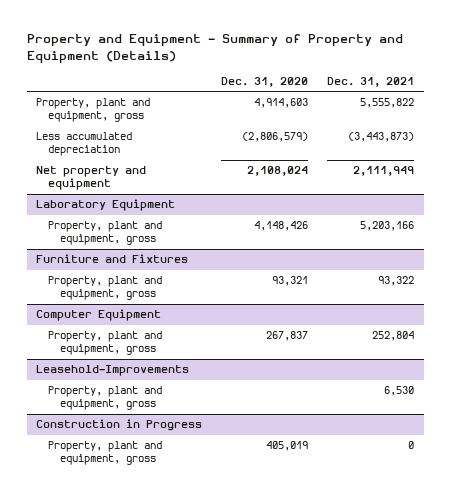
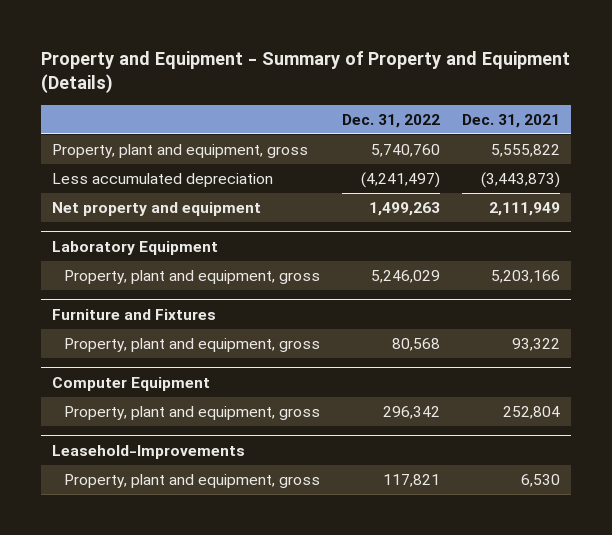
- | Dec. 31, 2020 | Dec. 31, 2021
+ | Dec. 31, 2022 | Dec. 31, 2021
- Construction in Progress
- Property, plant and equipment, gross | 405,019 | 0

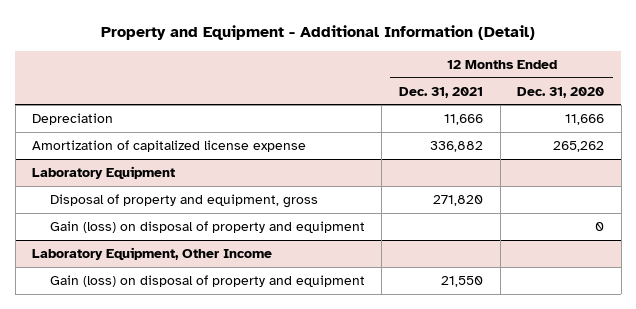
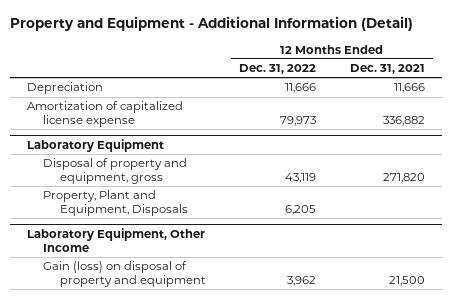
- | 12 Months Ended Dec. 31, 2021 | 12 Months Ended Dec. 31, 2020
+ | 12 Months Ended Dec. 31, 2022 | 12 Months Ended Dec. 31, 2021
@ Laboratory Equipment
- Gain (loss) on disposal of property and equipment | | 0
+ Property, Plant and Equipment, Disposals | 6,205 |
@ Laboratory Equipment, Other Income
- Gain (loss) on disposal of property and equipment | 21,550 |
+ Gain (loss) on disposal of property and equipment | 3,962 | 21,500

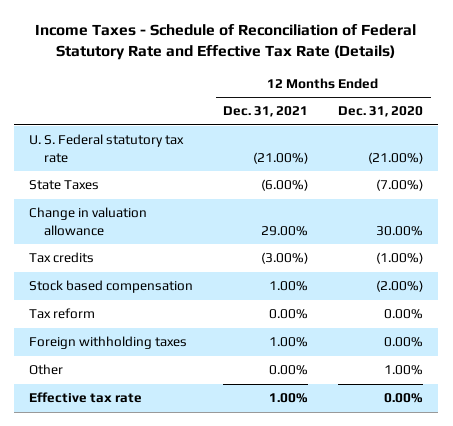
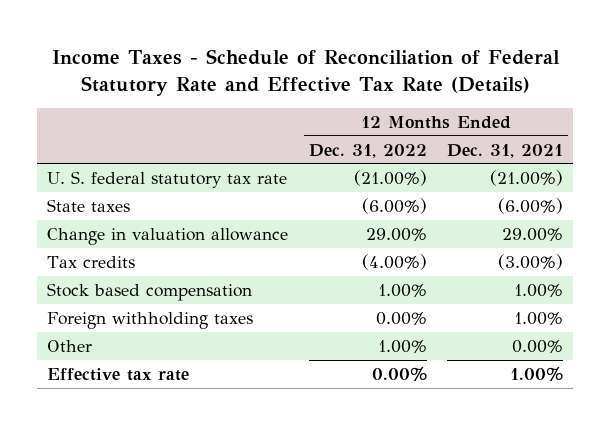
- | 12 Months Ended Dec. 31, 2021 | 12 Months Ended Dec. 31, 2020
+ | 12 Months Ended Dec. 31, 2022 | 12 Months Ended Dec. 31, 2021
- U. S. Federal statutory tax rate | (21.00%) | (21.00%)
- State Taxes | (6.00%) | (7.00%)
+ U. S. federal statutory tax rate | (21.00%) | (21.00%)
+ State taxes | (6.00%) | (6.00%)
- Tax reform | 0.00% | 0.00%

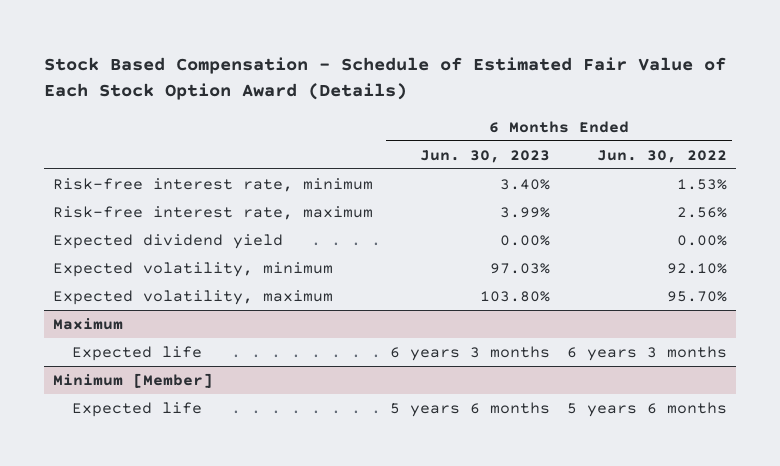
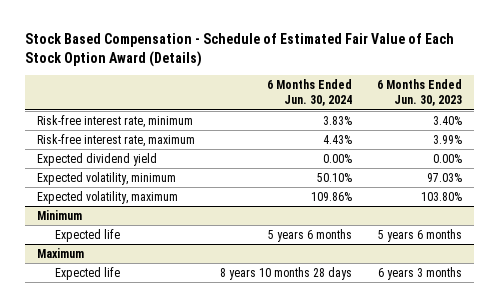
- | 6 Months Ended Jun. 30, 2023 | 6 Months Ended Jun. 30, 2022
+ | 6 Months Ended Jun. 30, 2024 | 6 Months Ended Jun. 30, 2023
+ Minimum
+ Expected life | 5 years 6 months | 5 years 6 months
- Minimum [Member]
- Expected life | 5 years 6 months | 5 years 6 months

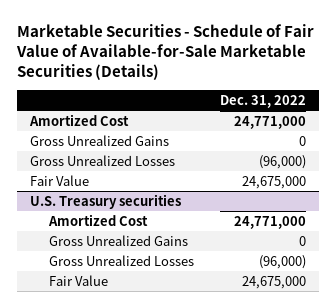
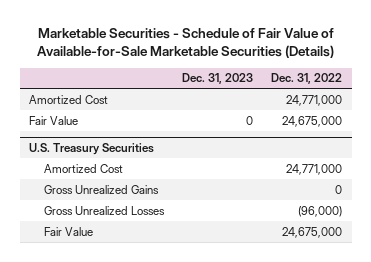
- | Dec. 31, 2022
+ | Dec. 31, 2023 | Dec. 31, 2022
- Gross Unrealized Gains | 0
- Gross Unrealized Losses | (96,000)
- U.S. Treasury securities
+ U.S. Treasury Securities

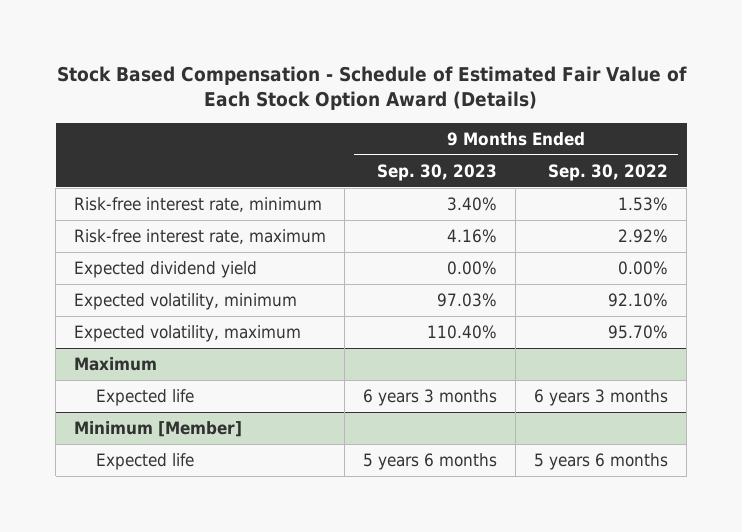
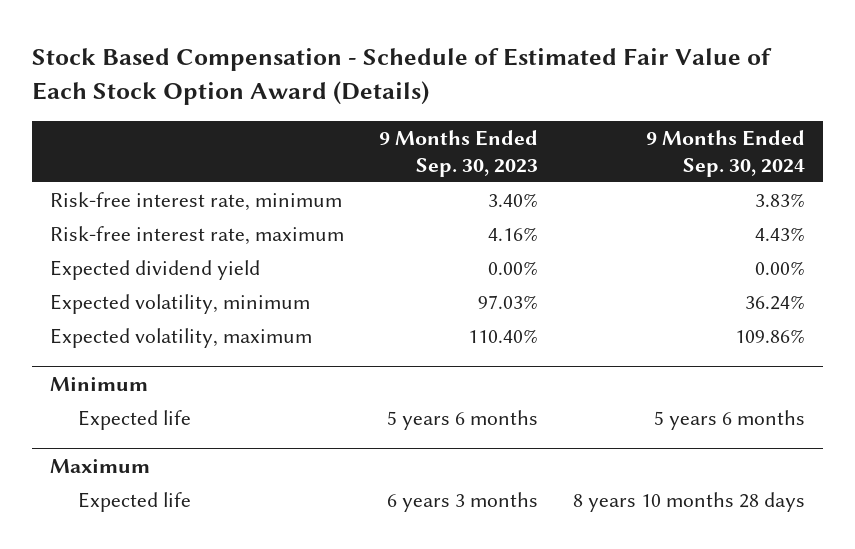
- | 9 Months Ended Sep. 30, 2023 | 9 Months Ended Sep. 30, 2022
+ | 9 Months Ended Sep. 30, 2023 | 9 Months Ended Sep. 30, 2024
+ Minimum
+ Expected life | 5 years 6 months | 5 years 6 months
- Minimum [Member]
- Expected life | 5 years 6 months | 5 years 6 months

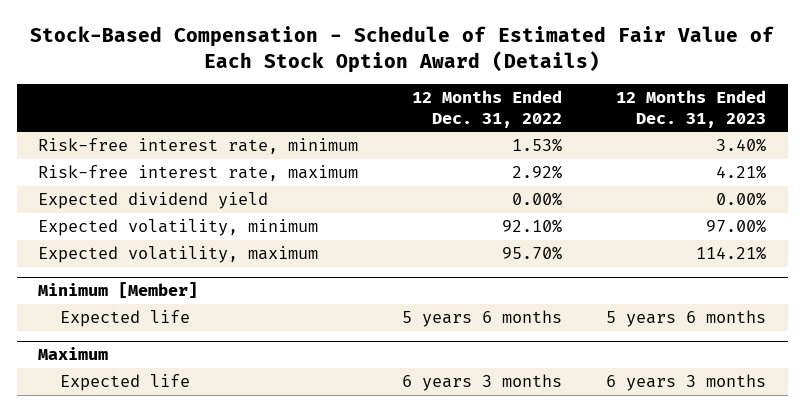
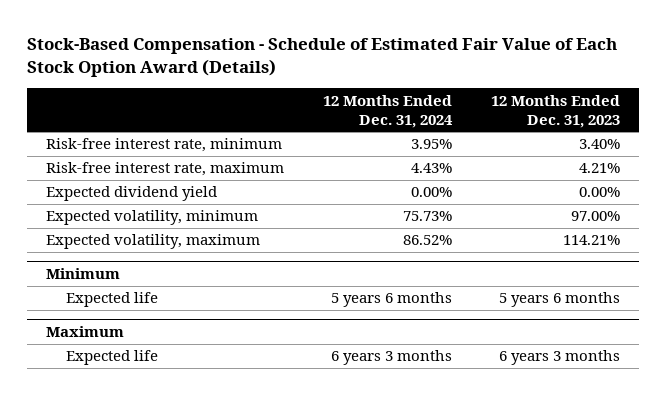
- | 12 Months Ended Dec. 31, 2022 | 12 Months Ended Dec. 31, 2023
+ | 12 Months Ended Dec. 31, 2024 | 12 Months Ended Dec. 31, 2023
- Minimum [Member]
+ Minimum

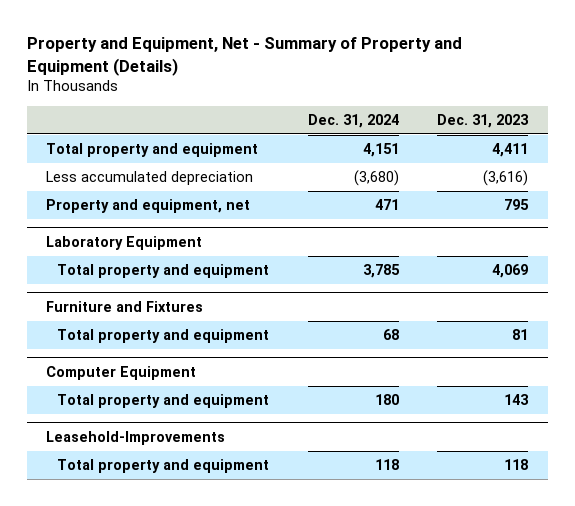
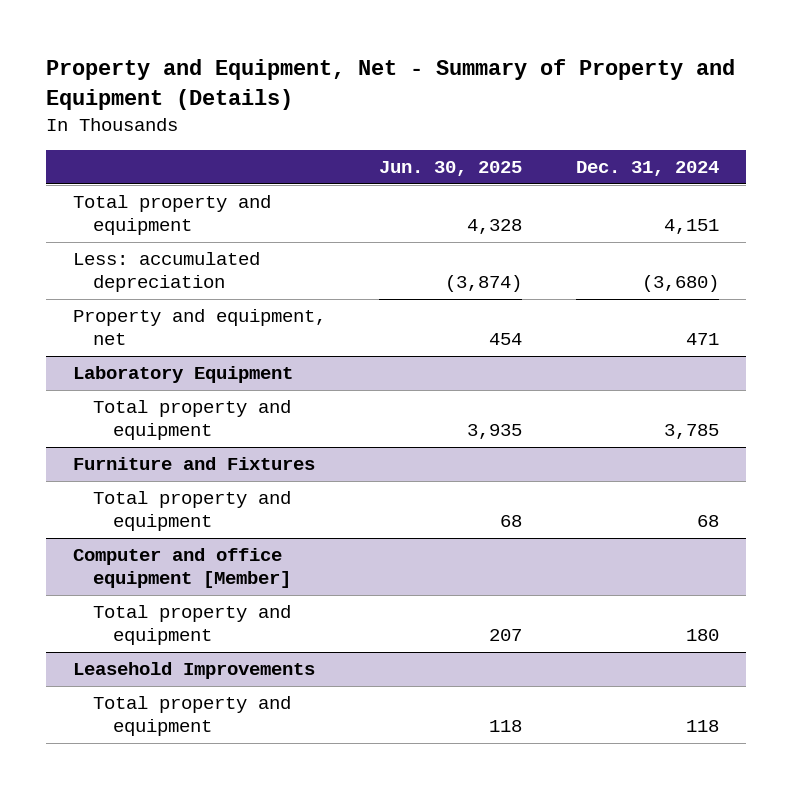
- | Dec. 31, 2024 | Dec. 31, 2023
+ | Jun. 30, 2025 | Dec. 31, 2024
- Less accumulated depreciation | (3,680) | (3,616)
+ Less: accumulated depreciation | (3,874) | (3,680)
- Computer Equipment
+ Computer and office equipment [Member]
- Leasehold-Improvements
+ Leasehold Improvements

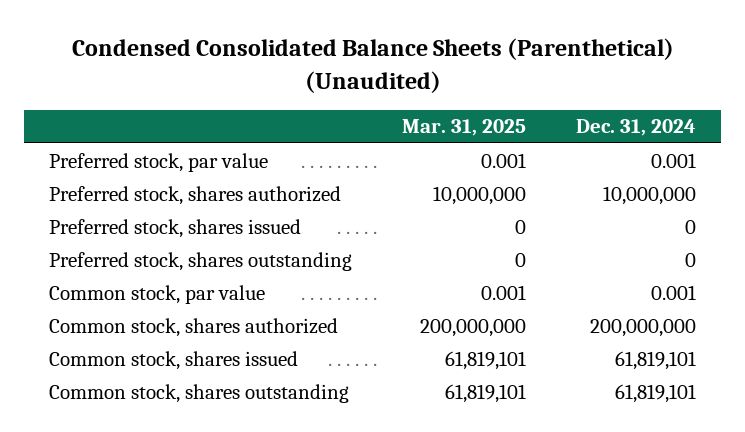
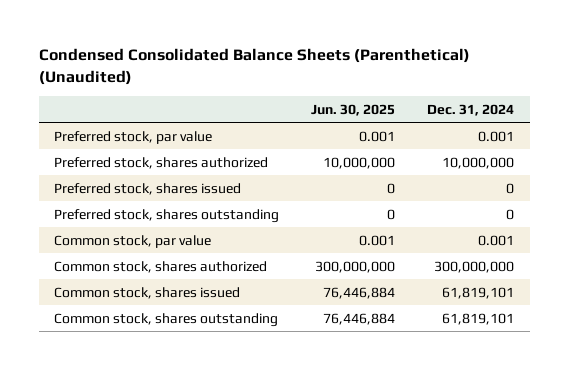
- | Mar. 31, 2025 | Dec. 31, 2024
+ | Jun. 30, 2025 | Dec. 31, 2024
- Common stock, shares authorized | 200,000,000 | 200,000,000
+ Common stock, shares authorized | 300,000,000 | 300,000,000

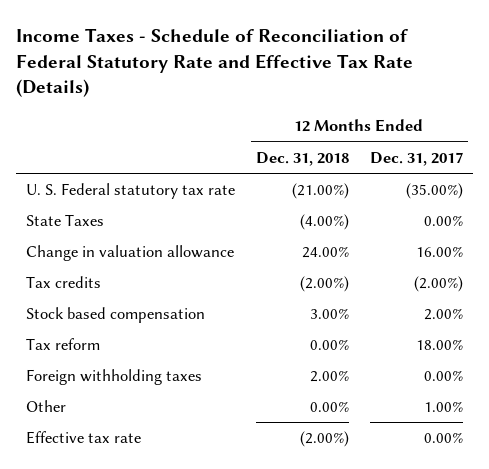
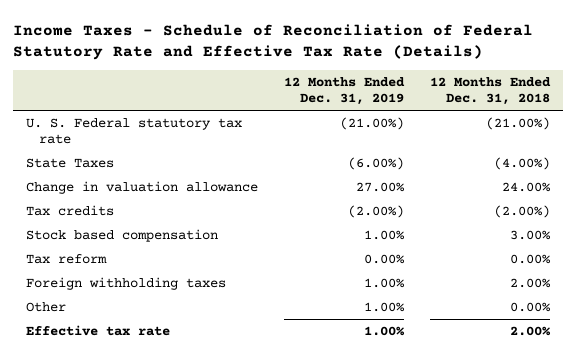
- | 12 Months Ended Dec. 31, 2018 | 12 Months Ended Dec. 31, 2017
+ | 12 Months Ended Dec. 31, 2019 | 12 Months Ended Dec. 31, 2018
- Effective tax rate | (2.00%) | 0.00%
+ Effective tax rate | 1.00% | 2.00%

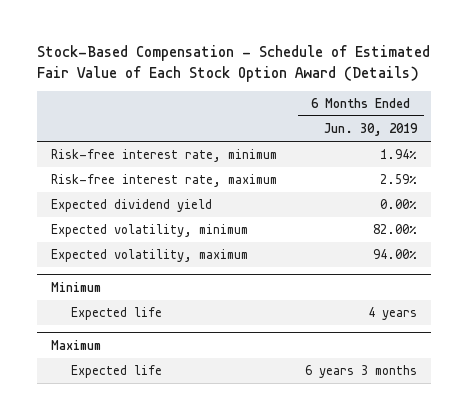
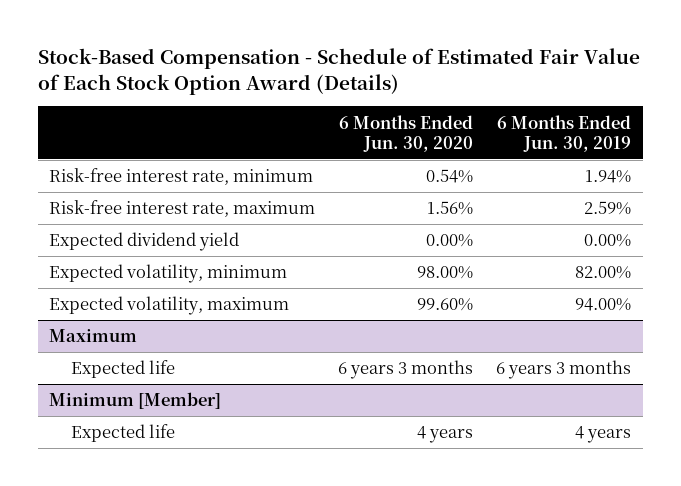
- | 6 Months Ended Jun. 30, 2019
+ | 6 Months Ended Jun. 30, 2020 | 6 Months Ended Jun. 30, 2019
- Minimum
- Expected life | 4 years
+ Minimum [Member]
+ Expected life | 4 years | 4 years

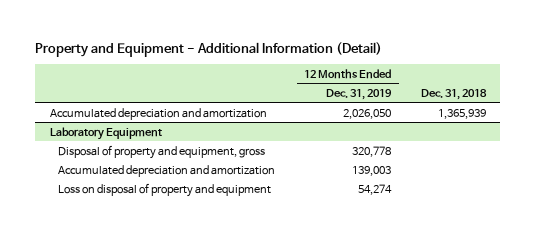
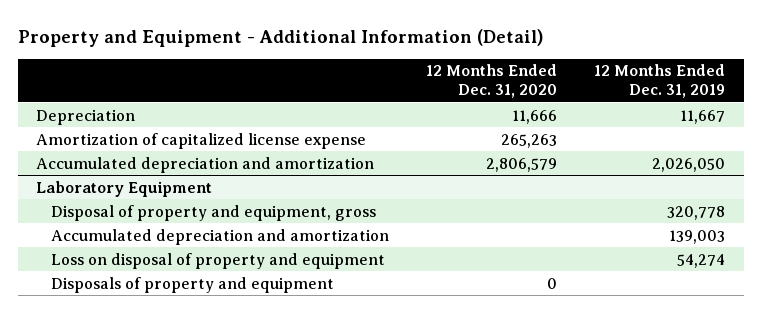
- | 12 Months Ended Dec. 31, 2019 | Dec. 31, 2018
+ | 12 Months Ended Dec. 31, 2020 | 12 Months Ended Dec. 31, 2019
+ Depreciation | 11,666 | 11,667
+ Amortization of capitalized license expense | 265,263 |
@ Laboratory Equipment
+ Disposals of property and equipment | 0 |

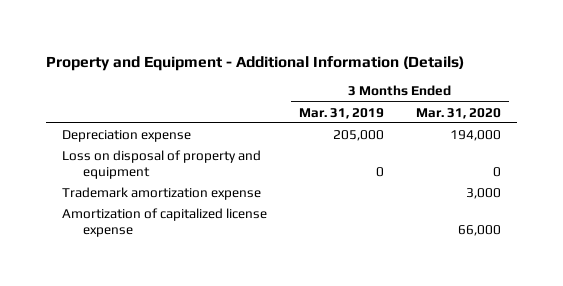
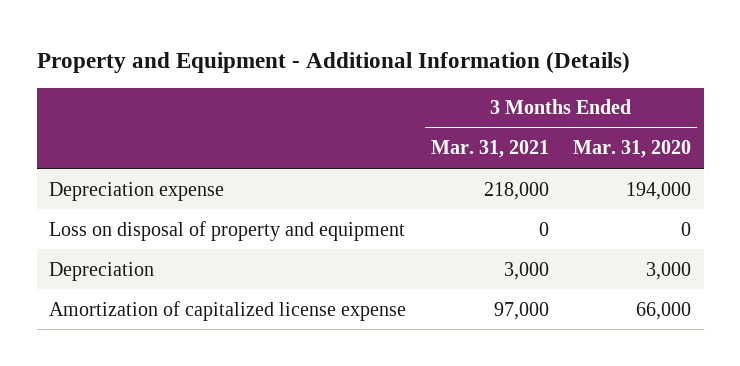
- | 3 Months Ended Mar. 31, 2019 | 3 Months Ended Mar. 31, 2020
+ | 3 Months Ended Mar. 31, 2021 | 3 Months Ended Mar. 31, 2020
- Trademark amortization expense | | 3,000
+ Depreciation | 3,000 | 3,000

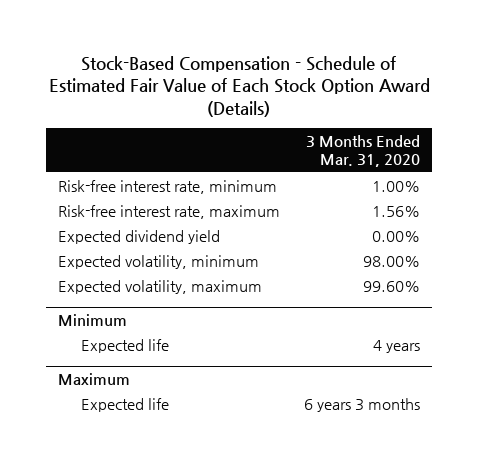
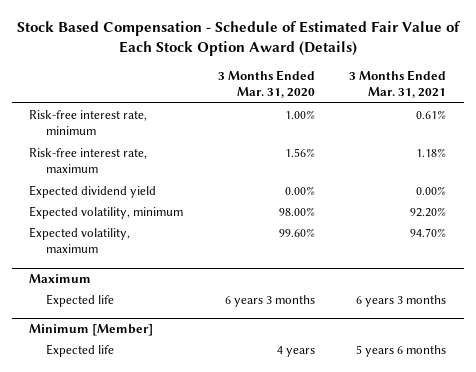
- Stock-Based Compensation - Schedule of Estimated Fair Value of Each Stock Option Award (Details)
+ Stock Based Compensation - Schedule of Estimated Fair Value of Each Stock Option Award (Details)
- | 3 Months Ended Mar. 31, 2020
+ | 3 Months Ended Mar. 31, 2020 | 3 Months Ended Mar. 31, 2021
- Minimum
- Expected life | 4 years
+ Minimum [Member]
+ Expected life | 4 years | 5 years 6 months

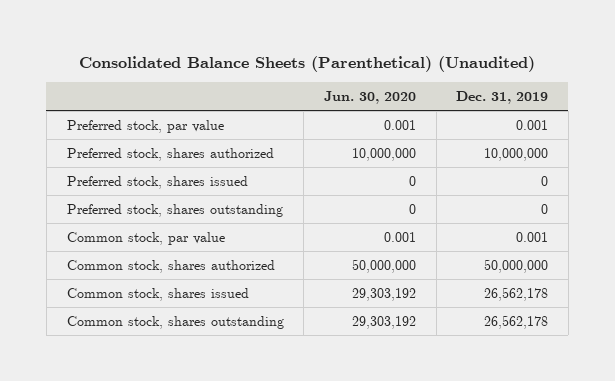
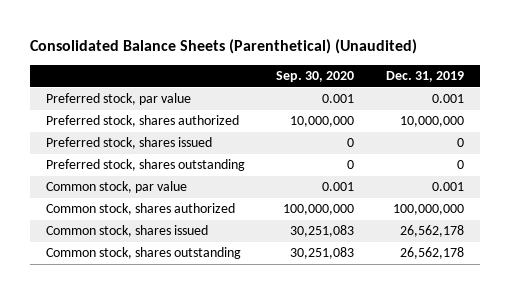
- | Jun. 30, 2020 | Dec. 31, 2019
+ | Sep. 30, 2020 | Dec. 31, 2019
- Common stock, shares authorized | 50,000,000 | 50,000,000
+ Common stock, shares authorized | 100,000,000 | 100,000,000

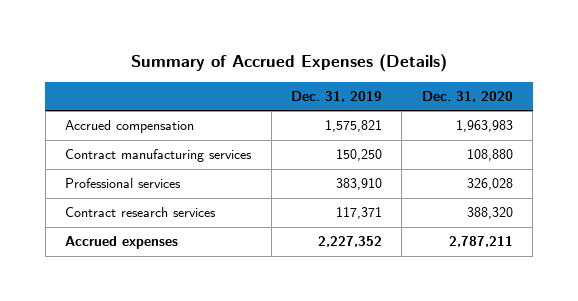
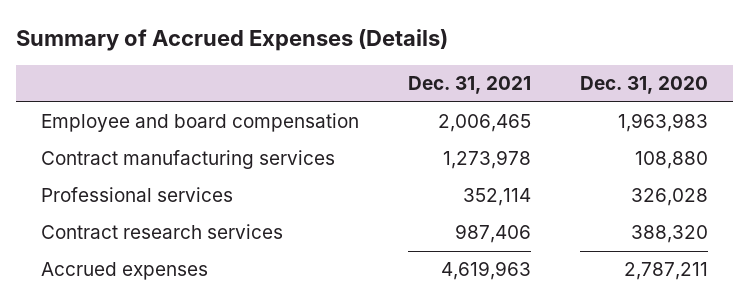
- | Dec. 31, 2019 | Dec. 31, 2020
+ | Dec. 31, 2021 | Dec. 31, 2020
- Accrued compensation | 1,575,821 | 1,963,983
+ Employee and board compensation | 2,006,465 | 1,963,983

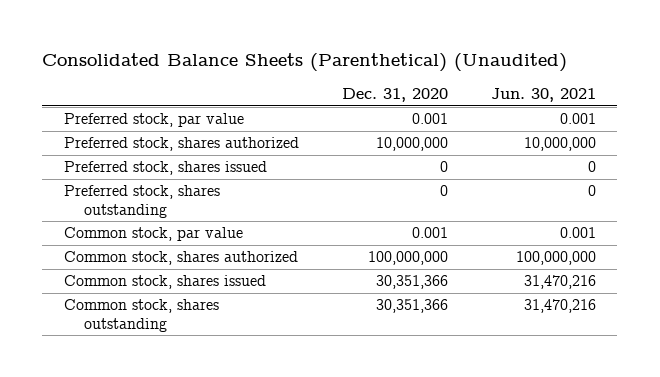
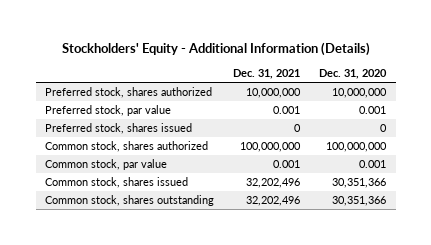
- Consolidated Balance Sheets (Parenthetical) (Unaudited)
+ Stockholders' Equity - Additional Information (Details)
- | Dec. 31, 2020 | Jun. 30, 2021
+ | Dec. 31, 2021 | Dec. 31, 2020
moved down: Preferred stock, par value | 0.001 | 0.001
- Preferred stock, shares outstanding | 0 | 0
moved down: Common stock, par value | 0.001 | 0.001

